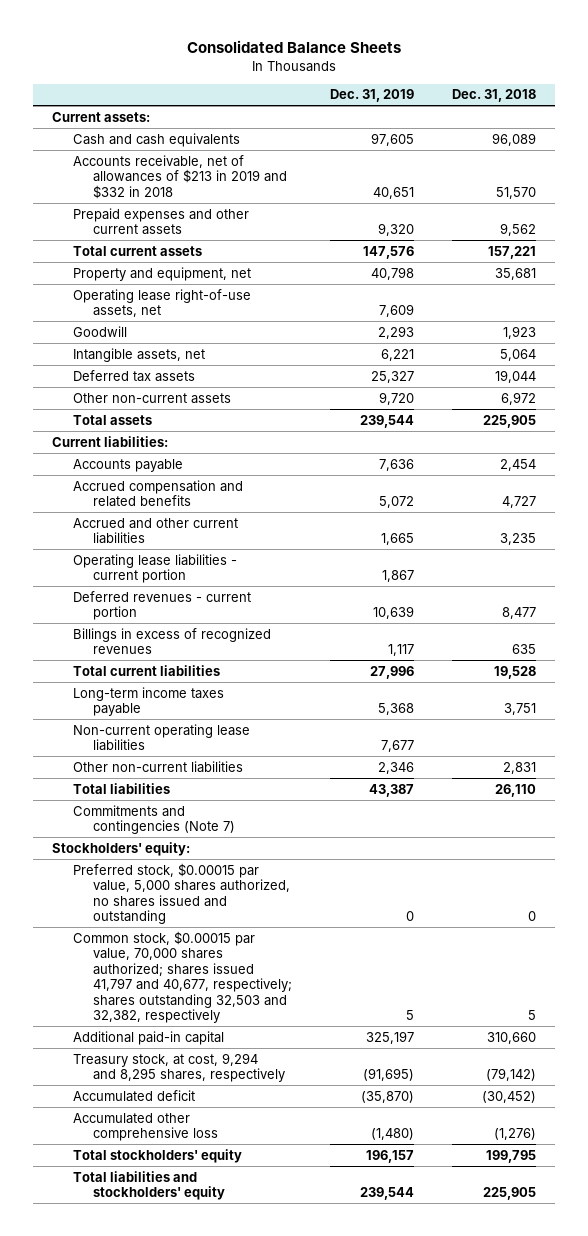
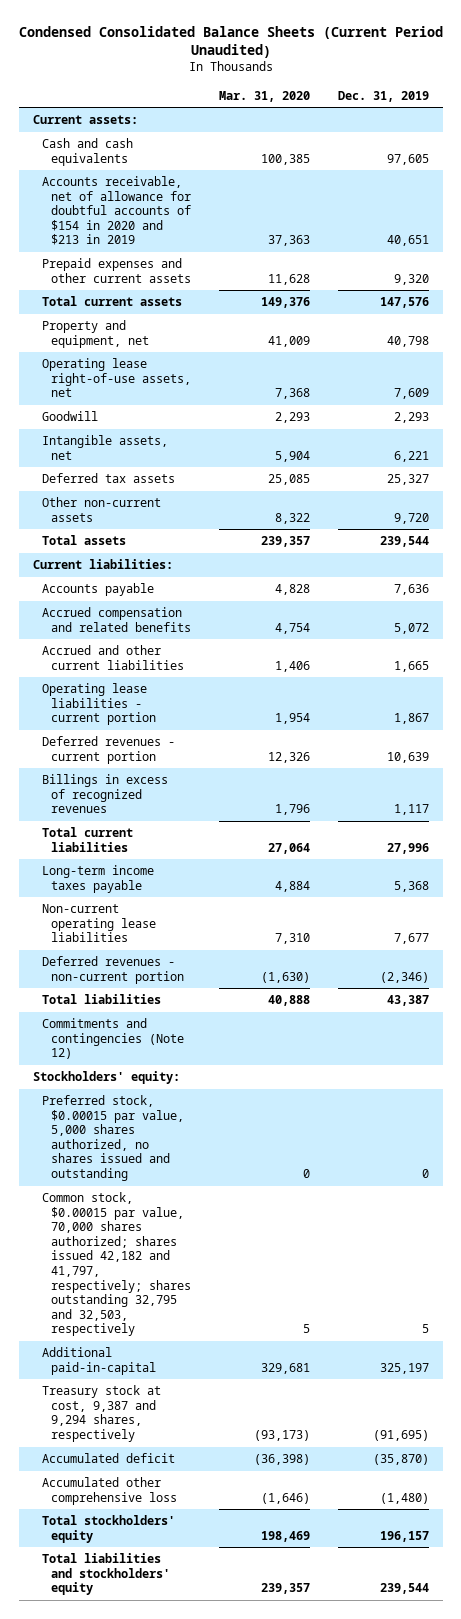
- Consolidated Balance Sheets
+ Condensed Consolidated Balance Sheets (Current Period Unaudited)
- | Dec. 31, 2019 | Dec. 31, 2018
+ | Mar. 31, 2020 | Dec. 31, 2019
- Accounts receivable, net of allowances of $213 in 2019 and $332 in 2018 | 40,651 | 51,570
+ Accounts receivable, net of allowance for doubtful accounts of $154 in 2020 and $213 in 2019 | 37,363 | 40,651
- Other non-current liabilities | 2,346 | 2,831
+ Deferred revenues - non-current portion | (1,630) | (2,346)
- Commitments and contingencies (Note 7)
+ Commitments and contingencies (Note 12)
- Common stock, $0.00015 par value, 70,000 shares authorized; shares issued 41,797 and 40,677, respectively; shares outstanding 32,503 and 32,382, respectively | 5 | 5
- Additional paid-in capital | 325,197 | 310,660
- Treasury stock, at cost, 9,294 and 8,295 shares, respectively | (91,695) | (79,142)
+ Common stock, $0.00015 par value, 70,000 shares authorized; shares issued 42,182 and 41,797, respectively; shares outstanding 32,795 and 32,503, respectively | 5 | 5
+ Additional paid-in-capital | 329,681 | 325,197
+ Treasury stock at cost, 9,387 and 9,294 shares, respectively | (93,173) | (91,695)

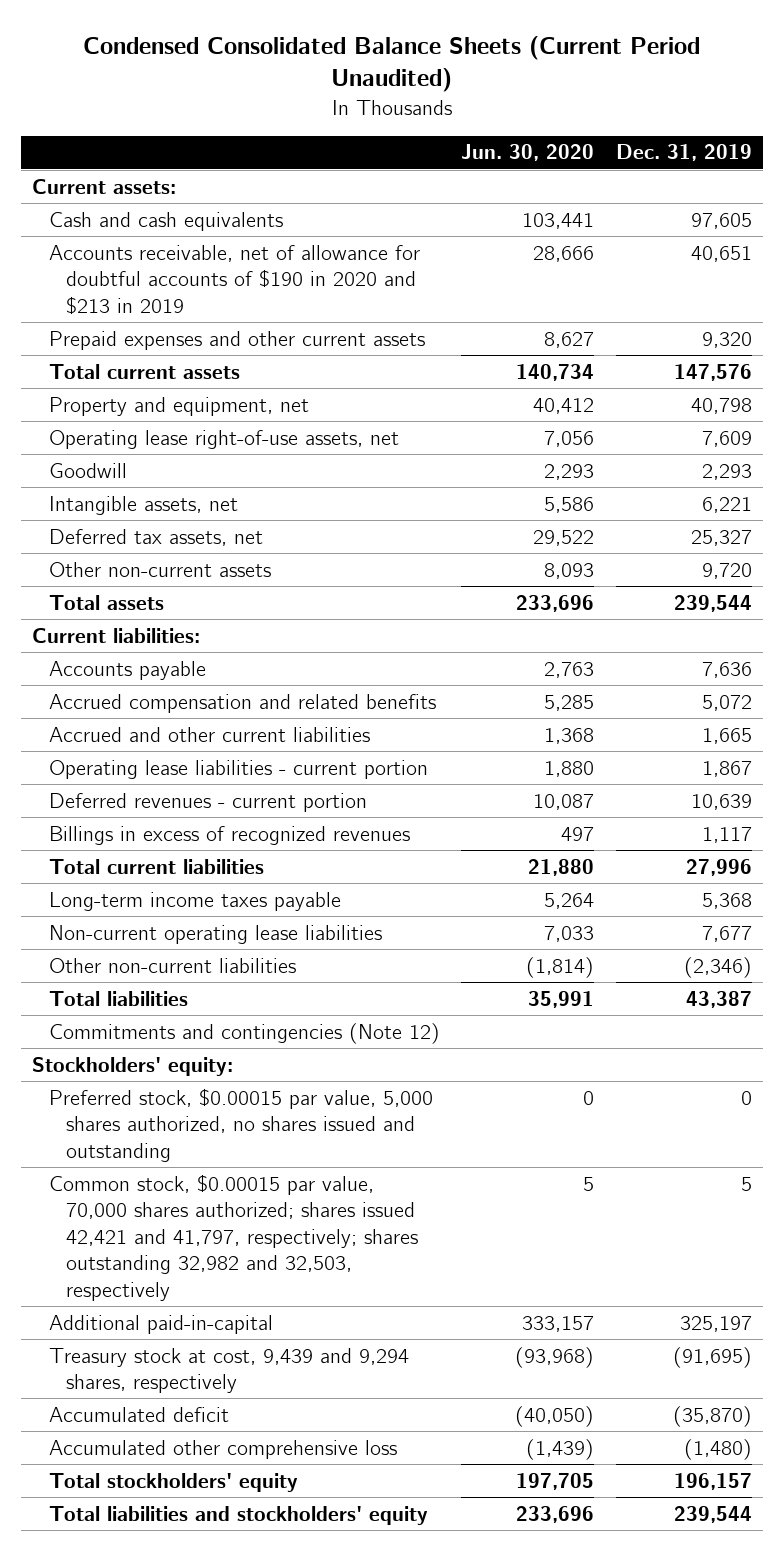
- | Mar. 31, 2020 | Dec. 31, 2019
+ | Jun. 30, 2020 | Dec. 31, 2019
- Accounts receivable, net of allowance for doubtful accounts of $154 in 2020 and $213 in 2019 | 37,363 | 40,651
+ Accounts receivable, net of allowance for doubtful accounts of $190 in 2020 and $213 in 2019 | 28,666 | 40,651
- Deferred tax assets | 25,085 | 25,327
+ Deferred tax assets, net | 29,522 | 25,327
- Deferred revenues - non-current portion | (1,630) | (2,346)
+ Other non-current liabilities | (1,814) | (2,346)
- Common stock, $0.00015 par value, 70,000 shares authorized; shares issued 42,182 and 41,797, respectively; shares outstanding 32,795 and 32,503, respectively | 5 | 5
+ Common stock, $0.00015 par value, 70,000 shares authorized; shares issued 42,421 and 41,797, respectively; shares outstanding 32,982 and 32,503, respectively | 5 | 5
- Treasury stock at cost, 9,387 and 9,294 shares, respectively | (93,173) | (91,695)
+ Treasury stock at cost, 9,439 and 9,294 shares, respectively | (93,968) | (91,695)

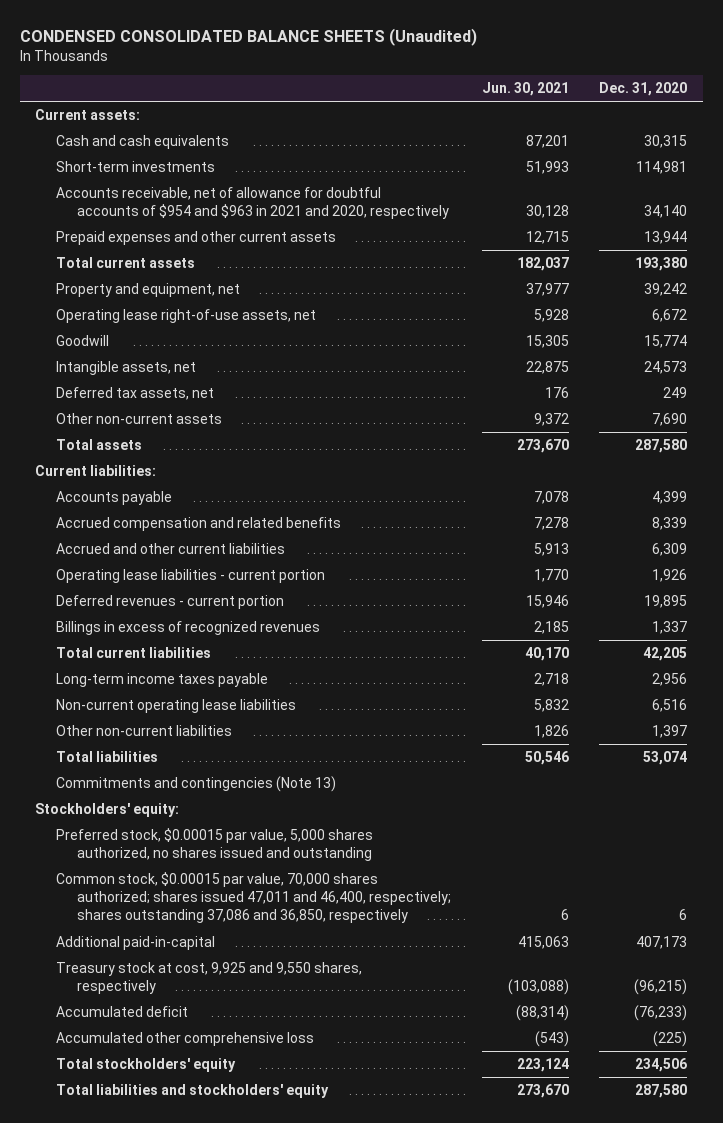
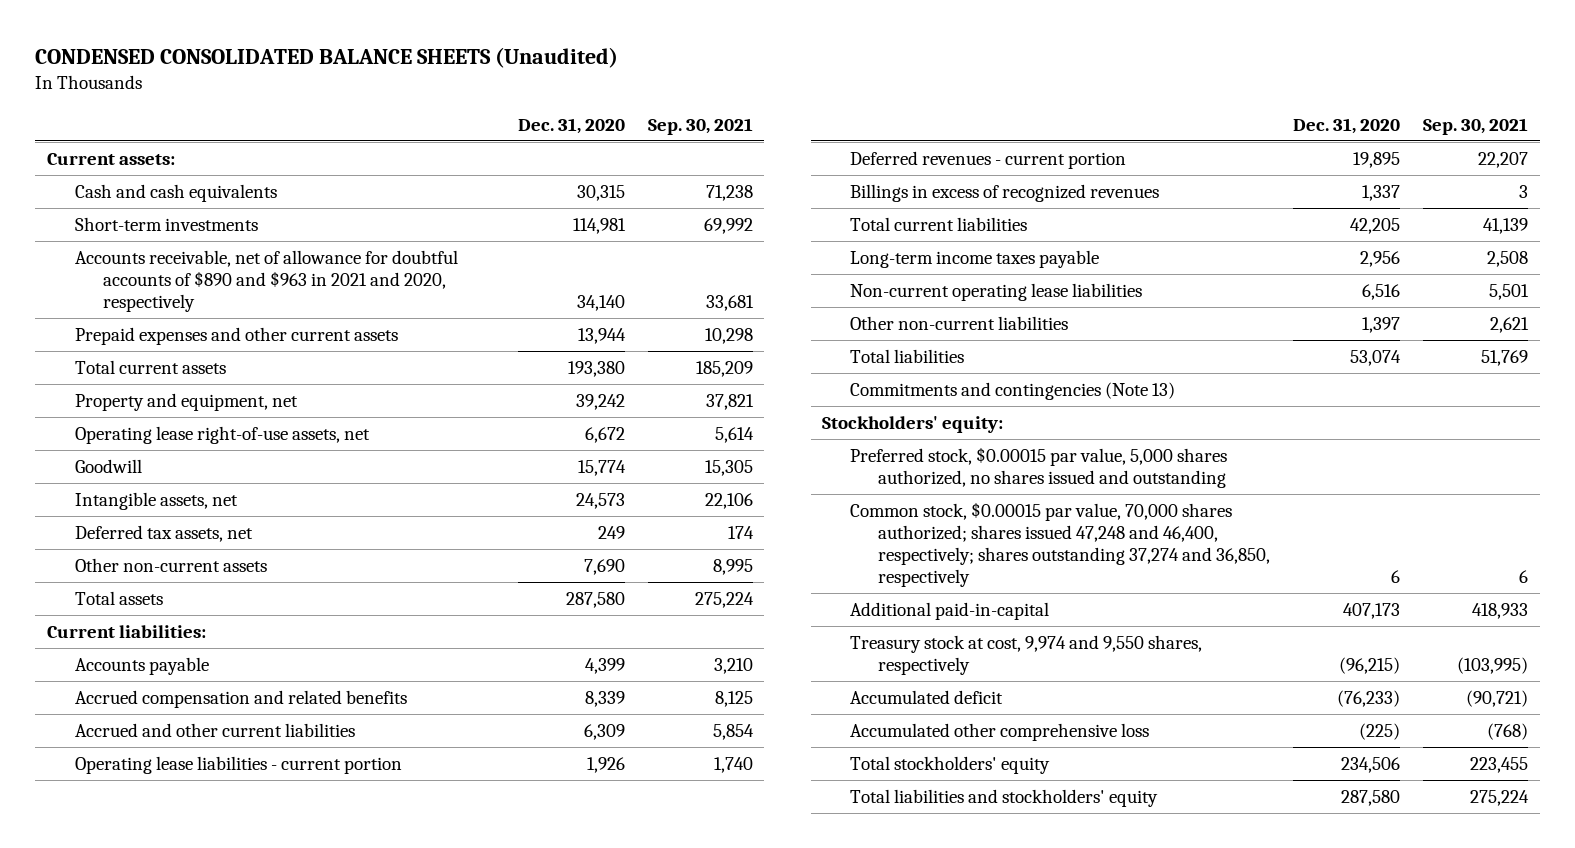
- | Jun. 30, 2021 | Dec. 31, 2020
+ | Dec. 31, 2020 | Sep. 30, 2021
- Accounts receivable, net of allowance for doubtful accounts of $954 and $963 in 2021 and 2020, respectively | 30,128 | 34,140
+ Accounts receivable, net of allowance for doubtful accounts of $890 and $963 in 2021 and 2020, respectively | 34,140 | 33,681
- Common stock, $0.00015 par value, 70,000 shares authorized; shares issued 47,011 and 46,400, respectively; shares outstanding 37,086 and 36,850, respectively | 6 | 6
+ Common stock, $0.00015 par value, 70,000 shares authorized; shares issued 47,248 and 46,400, respectively; shares outstanding 37,274 and 36,850, respectively | 6 | 6
- Treasury stock at cost, 9,925 and 9,550 shares, respectively | (103,088) | (96,215)
+ Treasury stock at cost, 9,974 and 9,550 shares, respectively | (96,215) | (103,995)

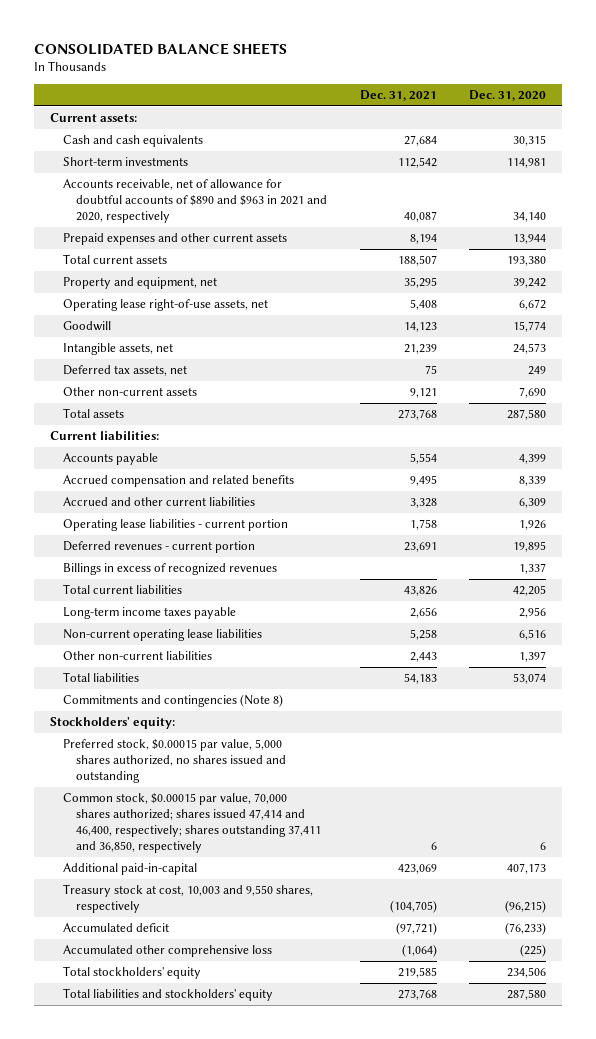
- CONDENSED CONSOLIDATED BALANCE SHEETS (Unaudited)
+ CONSOLIDATED BALANCE SHEETS
- | Dec. 31, 2020 | Sep. 30, 2021
+ | Dec. 31, 2021 | Dec. 31, 2020
- Commitments and contingencies (Note 13)
+ Commitments and contingencies (Note 8)
- Common stock, $0.00015 par value, 70,000 shares authorized; shares issued 47,248 and 46,400, respectively; shares outstanding 37,274 and 36,850, respectively | 6 | 6
+ Common stock, $0.00015 par value, 70,000 shares authorized; shares issued 47,414 and 46,400, respectively; shares outstanding 37,411 and 36,850, respectively | 6 | 6
- Treasury stock at cost, 9,974 and 9,550 shares, respectively | (96,215) | (103,995)
+ Treasury stock at cost, 10,003 and 9,550 shares, respectively | (104,705) | (96,215)

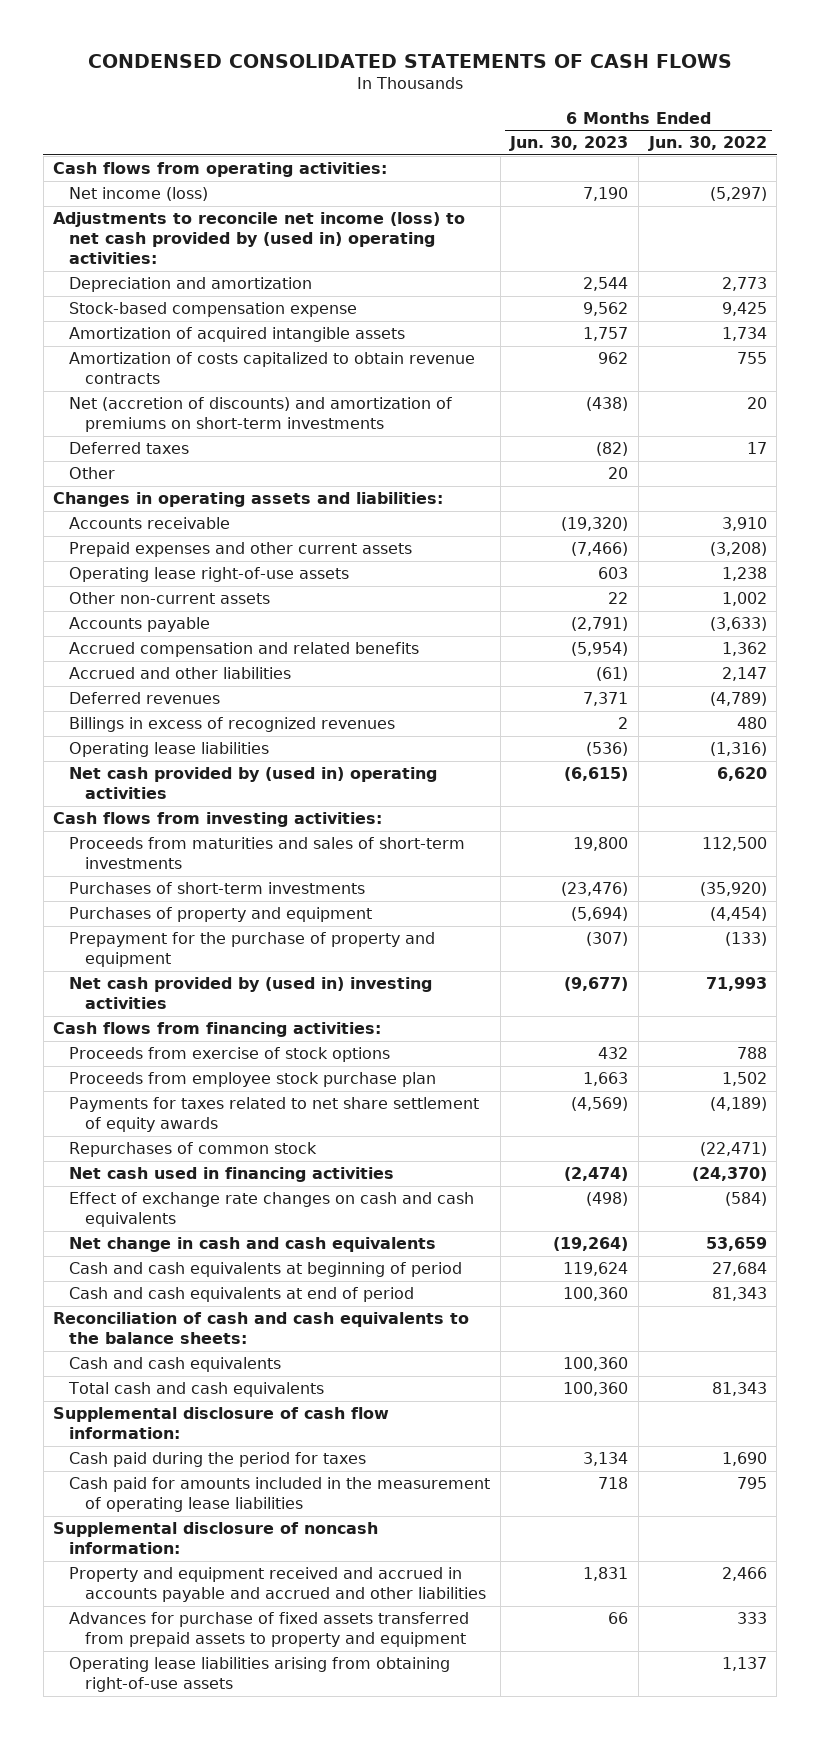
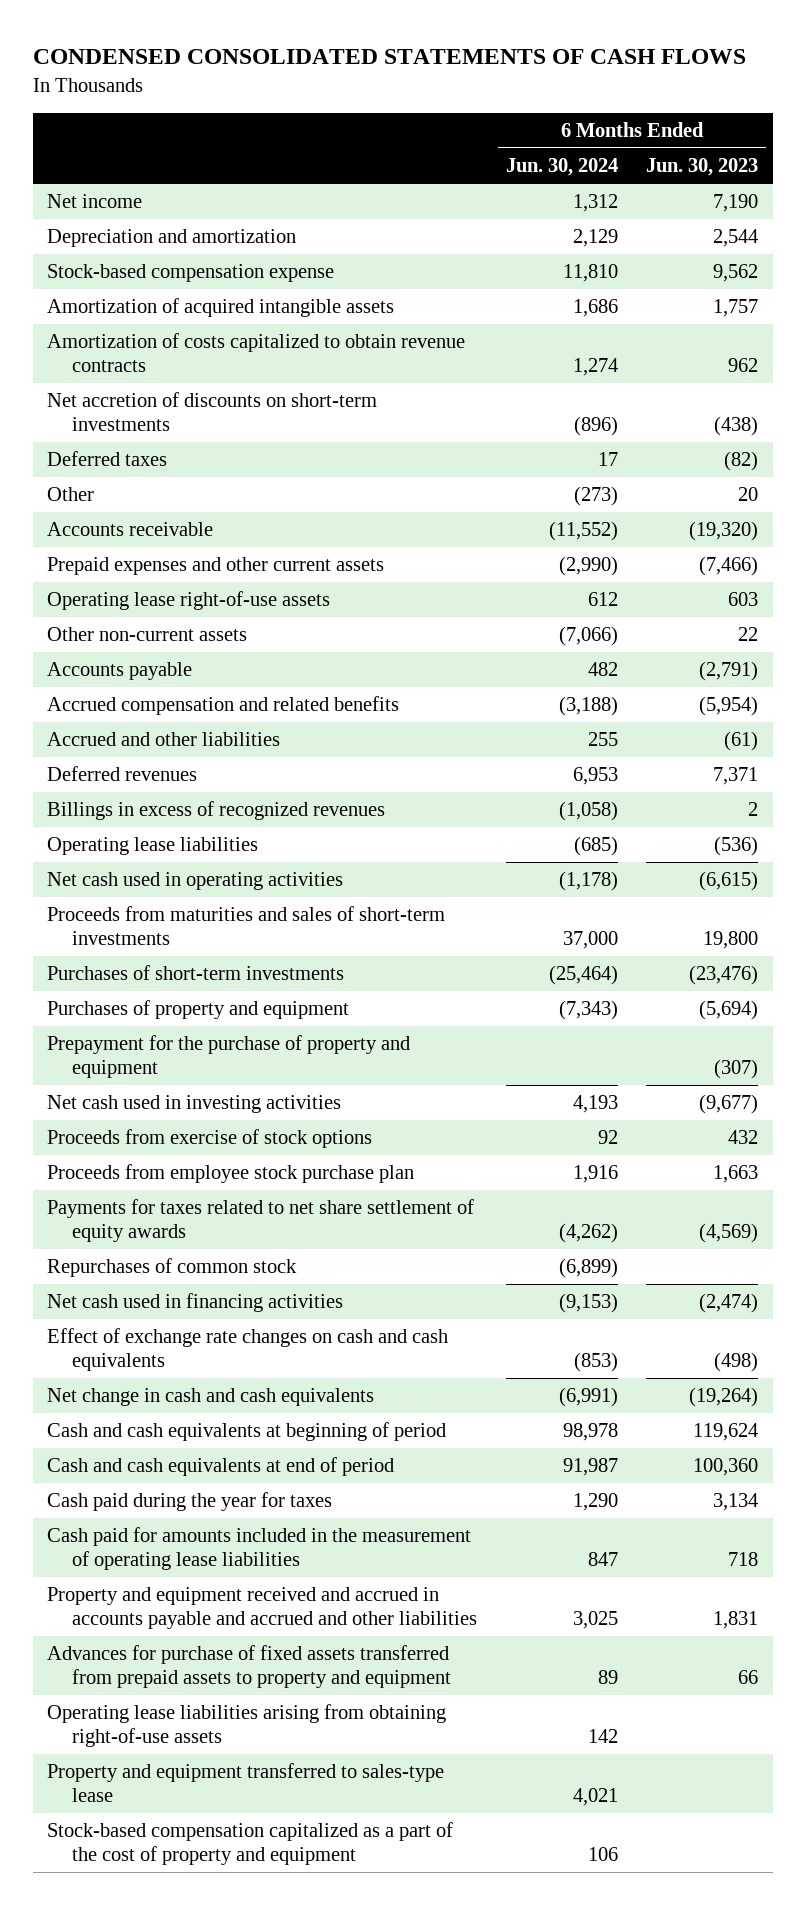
- | 6 Months Ended Jun. 30, 2023 | 6 Months Ended Jun. 30, 2022
+ | 6 Months Ended Jun. 30, 2024 | 6 Months Ended Jun. 30, 2023
- Cash flows from operating activities:
- Net income (loss) | 7,190 | (5,297)
- Adjustments to reconcile net income (loss) to net cash provided by (used in) operating activities:
+ Net income | 1,312 | 7,190
- Net (accretion of discounts) and amortization of premiums on short-term investments | (438) | 20
+ Net accretion of discounts on short-term investments | (896) | (438)
- Changes in operating assets and liabilities:
- Net cash provided by (used in) operating activities | (6,615) | 6,620
- Cash flows from investing activities:
+ Net cash used in operating activities | (1,178) | (6,615)
- Net cash provided by (used in) investing activities | (9,677) | 71,993
- Cash flows from financing activities:
+ Net cash used in investing activities | 4,193 | (9,677)
- Reconciliation of cash and cash equivalents to the balance sheets:
- Cash and cash equivalents | 100,360 |
- Total cash and cash equivalents | 100,360 | 81,343
- Supplemental disclosure of cash flow information:
- Cash paid during the period for taxes | 3,134 | 1,690
+ Cash paid during the year for taxes | 1,290 | 3,134
- Supplemental disclosure of noncash information:
+ Property and equipment transferred to sales-type lease | 4,021 |
+ Stock-based compensation capitalized as a part of the cost of property and equipment | 106 |

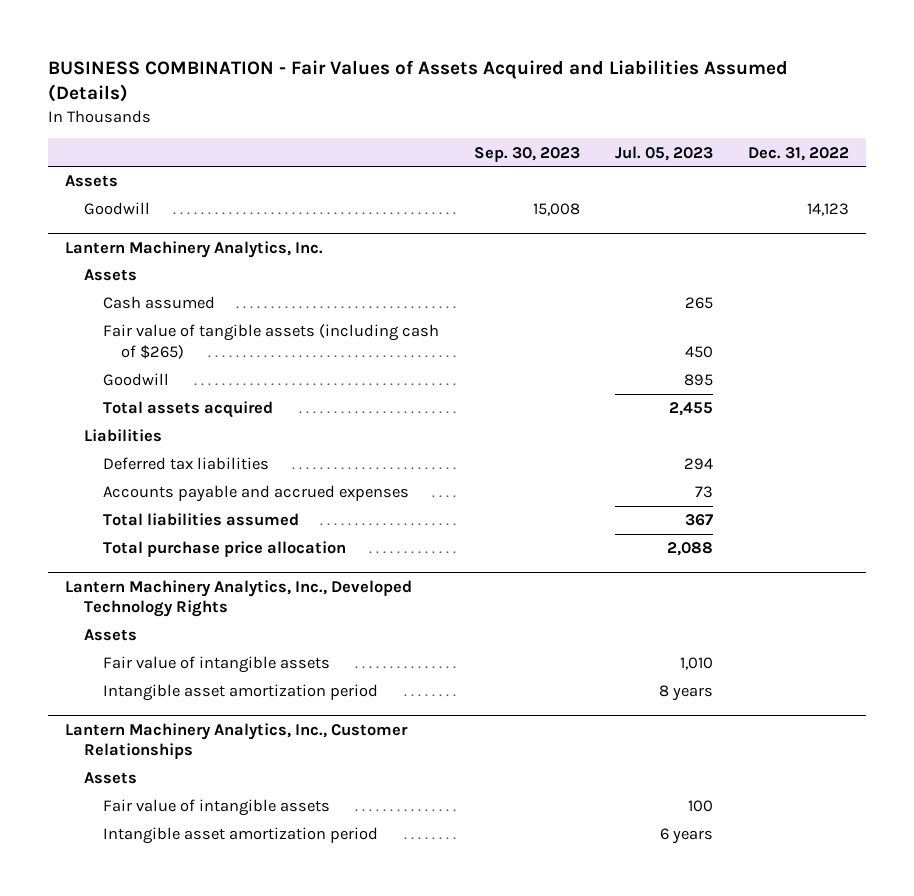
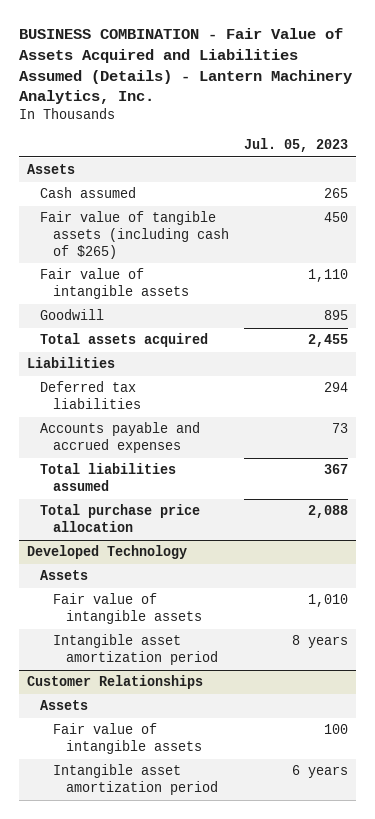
- BUSINESS COMBINATION - Fair Values of Assets Acquired and Liabilities Assumed (Details)
+ BUSINESS COMBINATION - Fair Value of Assets Acquired and Liabilities Assumed (Details) - Lantern Machinery Analytics, Inc.
- | Sep. 30, 2023 | Jul. 05, 2023 | Dec. 31, 2022
+ | Jul. 05, 2023
- Goodwill | 15,008 | | 14,123
- Lantern Machinery Analytics, Inc.
- Assets
+ Fair value of intangible assets | 1,110
- Lantern Machinery Analytics, Inc., Developed Technology Rights
+ Developed Technology
- Lantern Machinery Analytics, Inc., Customer Relationships
+ Customer Relationships

